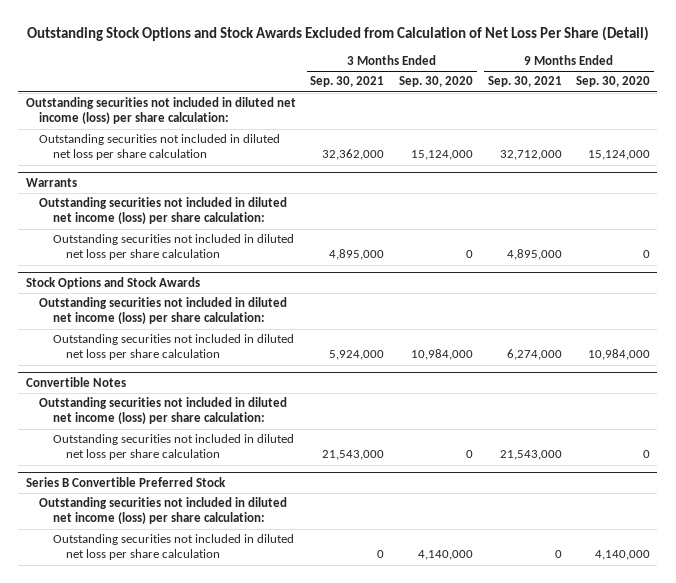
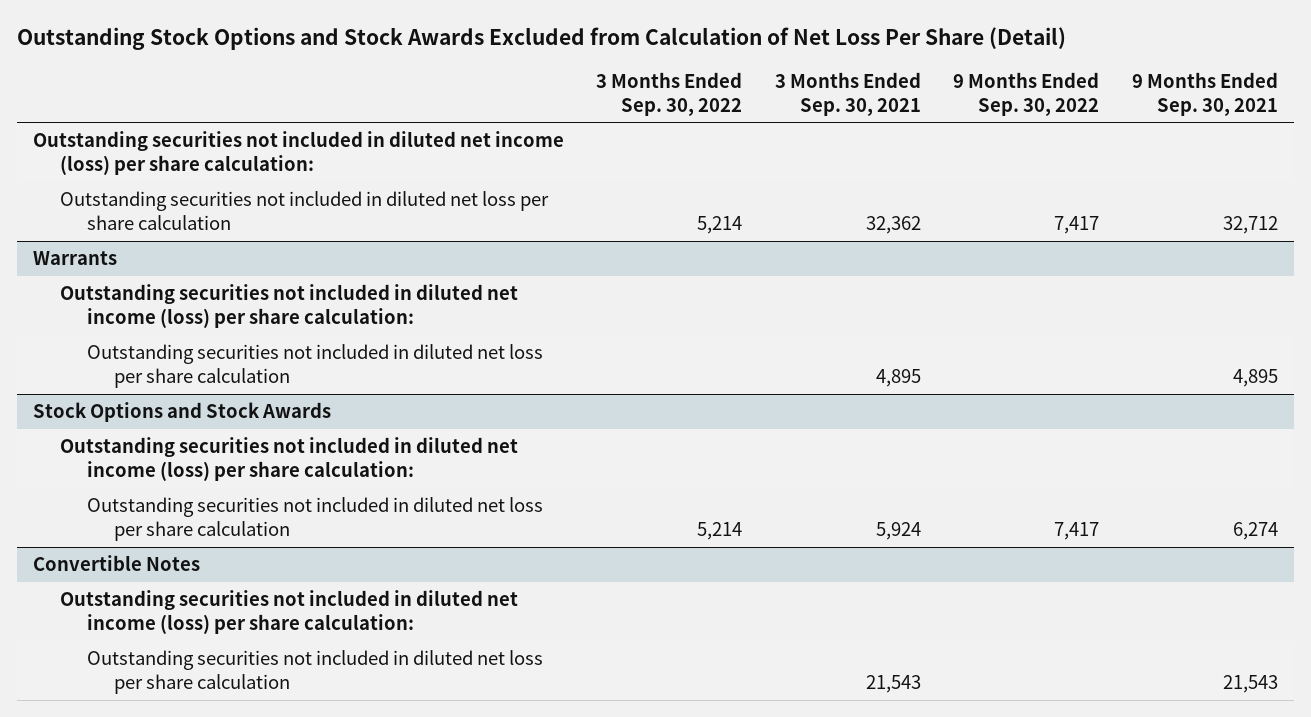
- | 3 Months Ended Sep. 30, 2021 | 3 Months Ended Sep. 30, 2020 | 9 Months Ended Sep. 30, 2021 | 9 Months Ended Sep. 30, 2020
+ | 3 Months Ended Sep. 30, 2022 | 3 Months Ended Sep. 30, 2021 | 9 Months Ended Sep. 30, 2022 | 9 Months Ended Sep. 30, 2021
- Outstanding securities not included in diluted net loss per share calculation | 32,362,000 | 15,124,000 | 32,712,000 | 15,124,000
+ Outstanding securities not included in diluted net loss per share calculation | 5,214 | 32,362 | 7,417 | 32,712
@ Warrants
- Outstanding securities not included in diluted net loss per share calculation | 4,895,000 | 0 | 4,895,000 | 0
+ Outstanding securities not included in diluted net loss per share calculation | | 4,895 | | 4,895
@ Stock Options and Stock Awards
- Outstanding securities not included in diluted net loss per share calculation | 5,924,000 | 10,984,000 | 6,274,000 | 10,984,000
+ Outstanding securities not included in diluted net loss per share calculation | 5,214 | 5,924 | 7,417 | 6,274
@ Convertible Notes
- Outstanding securities not included in diluted net loss per share calculation | 21,543,000 | 0 | 21,543,000 | 0
- Series B Convertible Preferred Stock
- Outstanding securities not included in diluted net income (loss) per share calculation:
- Outstanding securities not included in diluted net loss per share calculation | 0 | 4,140,000 | 0 | 4,140,000
@ Convertible Notes
+ Outstanding securities not included in diluted net loss per share calculation | | 21,543 | | 21,543

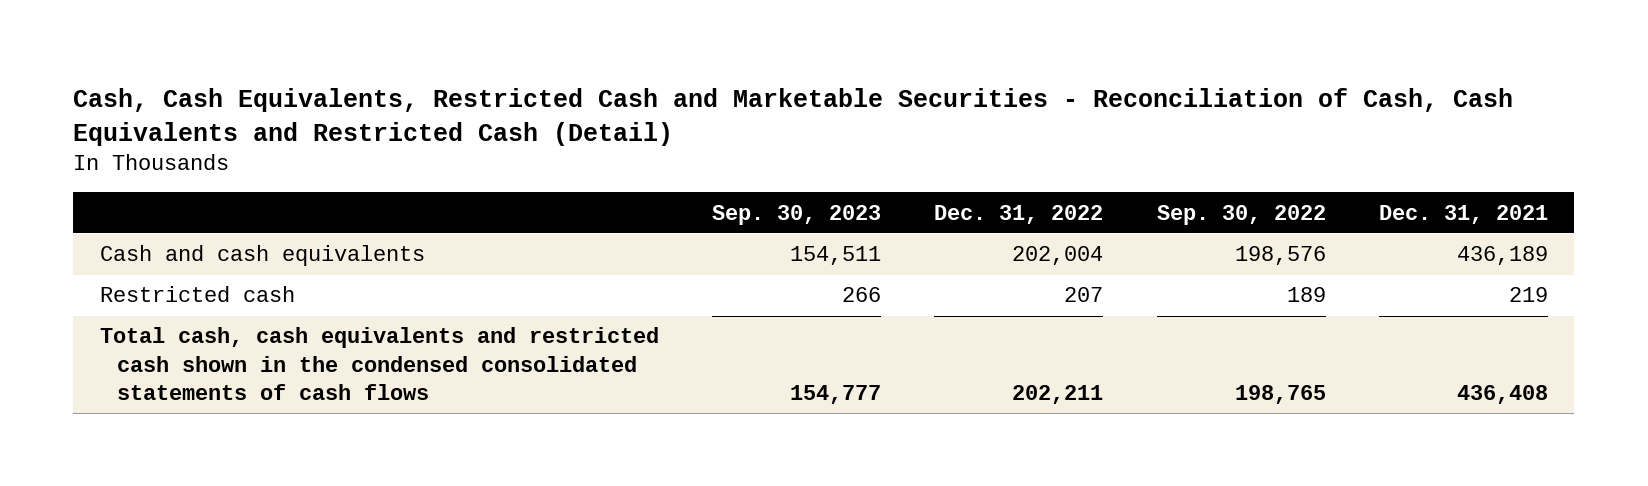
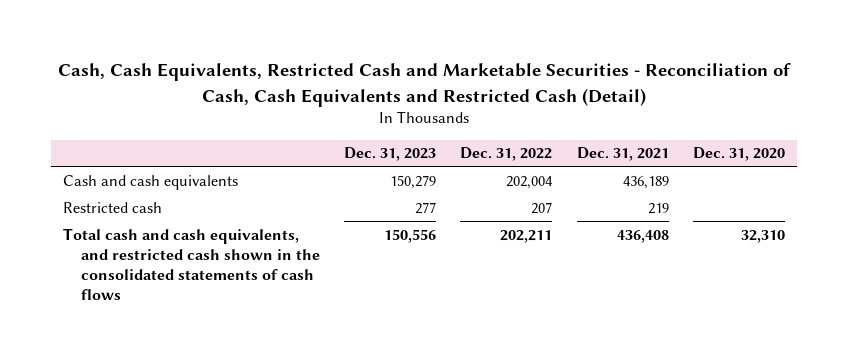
- | Sep. 30, 2023 | Dec. 31, 2022 | Sep. 30, 2022 | Dec. 31, 2021
+ | Dec. 31, 2023 | Dec. 31, 2022 | Dec. 31, 2021 | Dec. 31, 2020
- Total cash, cash equivalents and restricted cash shown in the condensed consolidated statements of cash flows | 154,777 | 202,211 | 198,765 | 436,408
+ Total cash and cash equivalents, and restricted cash shown in the consolidated statements of cash flows | 150,556 | 202,211 | 436,408 | 32,310

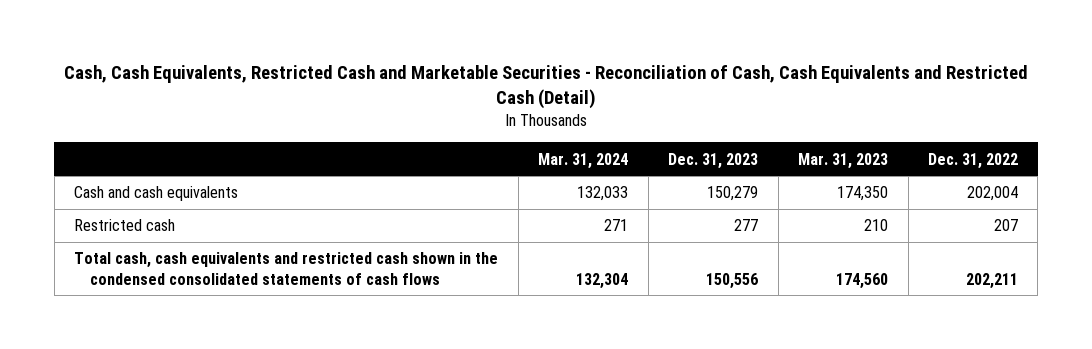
- | Dec. 31, 2023 | Dec. 31, 2022 | Dec. 31, 2021 | Dec. 31, 2020
+ | Mar. 31, 2024 | Dec. 31, 2023 | Mar. 31, 2023 | Dec. 31, 2022
- Total cash and cash equivalents, and restricted cash shown in the consolidated statements of cash flows | 150,556 | 202,211 | 436,408 | 32,310
+ Total cash, cash equivalents and restricted cash shown in the condensed consolidated statements of cash flows | 132,304 | 150,556 | 174,560 | 202,211

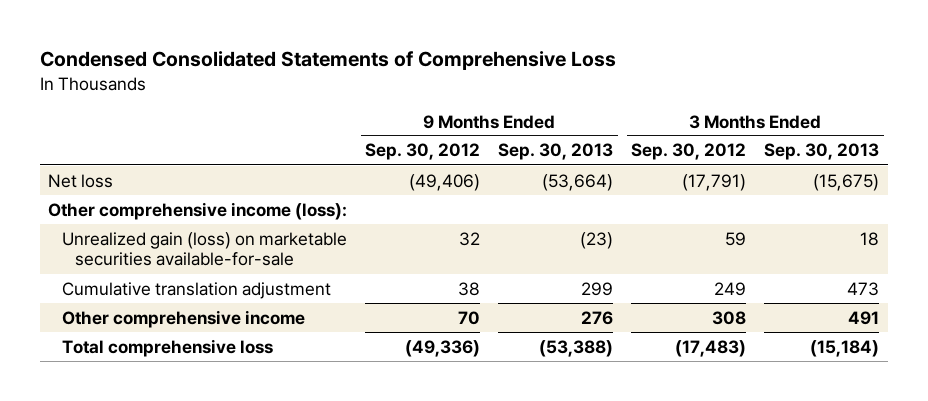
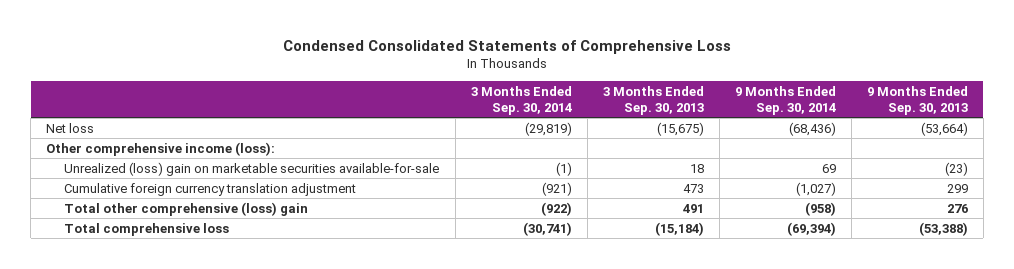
- | 9 Months Ended Sep. 30, 2012 | 9 Months Ended Sep. 30, 2013 | 3 Months Ended Sep. 30, 2012 | 3 Months Ended Sep. 30, 2013
+ | 3 Months Ended Sep. 30, 2014 | 3 Months Ended Sep. 30, 2013 | 9 Months Ended Sep. 30, 2014 | 9 Months Ended Sep. 30, 2013
- Unrealized gain (loss) on marketable securities available-for-sale | 32 | (23) | 59 | 18
- Cumulative translation adjustment | 38 | 299 | 249 | 473
- Other comprehensive income | 70 | 276 | 308 | 491
+ Unrealized (loss) gain on marketable securities available-for-sale | (1) | 18 | 69 | (23)
+ Cumulative foreign currency translation adjustment | (921) | 473 | (1,027) | 299
+ Total other comprehensive (loss) gain | (922) | 491 | (958) | 276

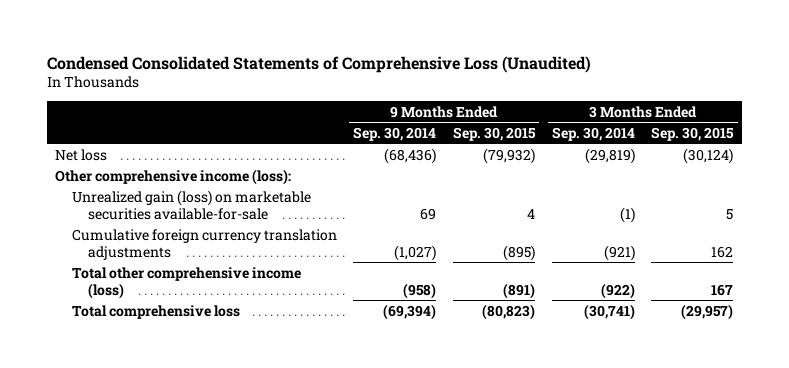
- Condensed Consolidated Statements of Comprehensive Loss
+ Condensed Consolidated Statements of Comprehensive Loss (Unaudited)
- | 3 Months Ended Sep. 30, 2014 | 3 Months Ended Sep. 30, 2013 | 9 Months Ended Sep. 30, 2014 | 9 Months Ended Sep. 30, 2013
+ | 9 Months Ended Sep. 30, 2014 | 9 Months Ended Sep. 30, 2015 | 3 Months Ended Sep. 30, 2014 | 3 Months Ended Sep. 30, 2015
- Unrealized (loss) gain on marketable securities available-for-sale | (1) | 18 | 69 | (23)
- Cumulative foreign currency translation adjustment | (921) | 473 | (1,027) | 299
- Total other comprehensive (loss) gain | (922) | 491 | (958) | 276
+ Unrealized gain (loss) on marketable securities available-for-sale | 69 | 4 | (1) | 5
+ Cumulative foreign currency translation adjustments | (1,027) | (895) | (921) | 162
+ Total other comprehensive income (loss) | (958) | (891) | (922) | 167

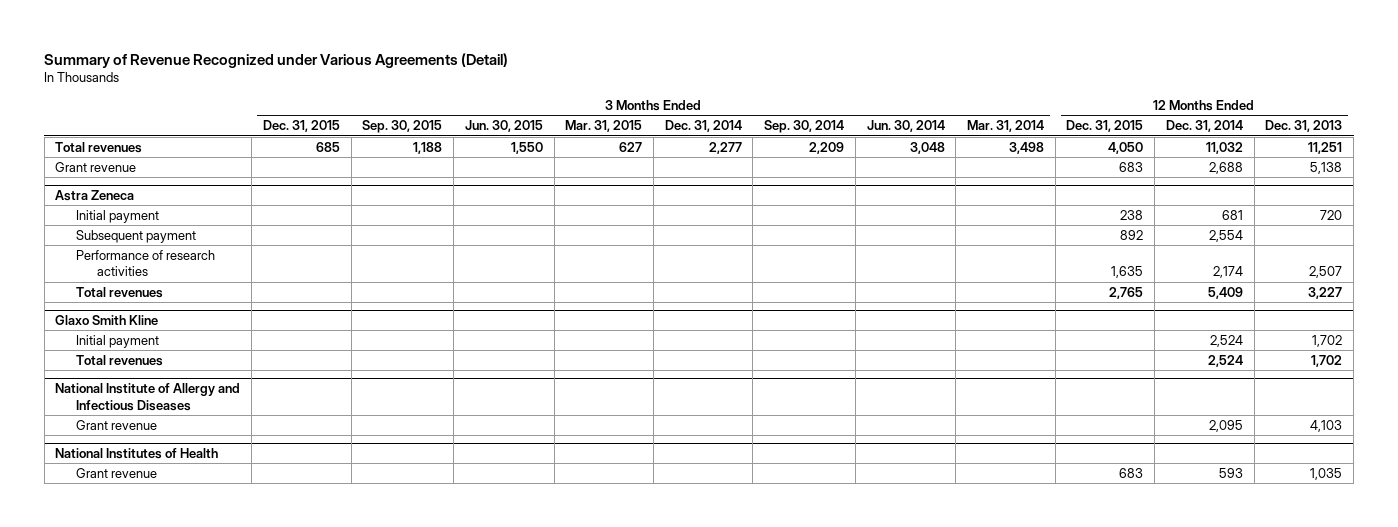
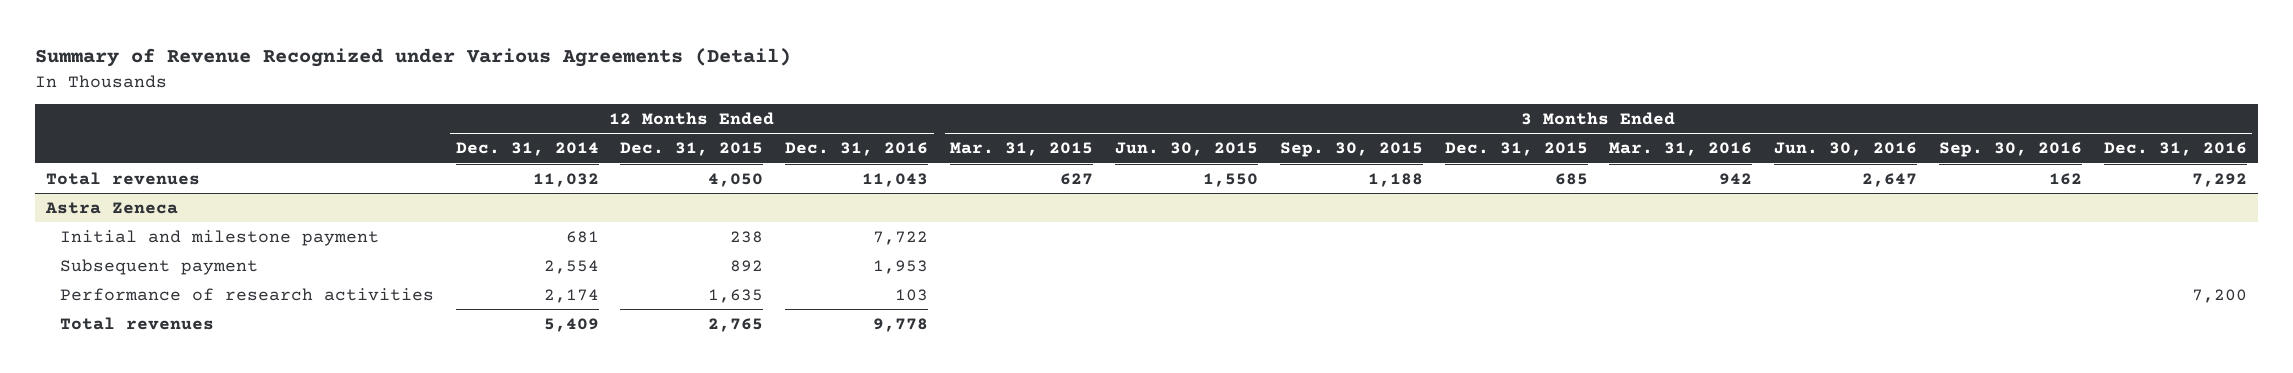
- | 3 Months Ended Dec. 31, 2015 | 3 Months Ended Sep. 30, 2015 | 3 Months Ended Jun. 30, 2015 | 3 Months Ended Mar. 31, 2015 | 3 Months Ended Dec. 31, 2014 | 3 Months Ended Sep. 30, 2014 | 3 Months Ended Jun. 30, 2014 | 3 Months Ended Mar. 31, 2014 | 12 Months Ended Dec. 31, 2015 | 12 Months Ended Dec. 31, 2014 | 12 Months Ended Dec. 31, 2013
+ | 12 Months Ended Dec. 31, 2014 | 12 Months Ended Dec. 31, 2015 | 12 Months Ended Dec. 31, 2016 | 3 Months Ended Mar. 31, 2015 | 3 Months Ended Jun. 30, 2015 | 3 Months Ended Sep. 30, 2015 | 3 Months Ended Dec. 31, 2015 | 3 Months Ended Mar. 31, 2016 | 3 Months Ended Jun. 30, 2016 | 3 Months Ended Sep. 30, 2016 | 3 Months Ended Dec. 31, 2016
- Grant revenue | | | | | | | | | 683 | 2,688 | 5,138
@ Astra Zeneca
- Initial payment | | | | | | | | | 238 | 681 | 720
+ Initial and milestone payment | 681 | 238 | 7,722 | | | | | | | |
- Glaxo Smith Kline
- Initial payment | | | | | | | | | | 2,524 | 1,702
- Total revenues | | | | | | | | | | 2,524 | 1,702
- National Institute of Allergy and Infectious Diseases
- Grant revenue | | | | | | | | | | 2,095 | 4,103
- National Institutes of Health
- Grant revenue | | | | | | | | | 683 | 593 | 1,035

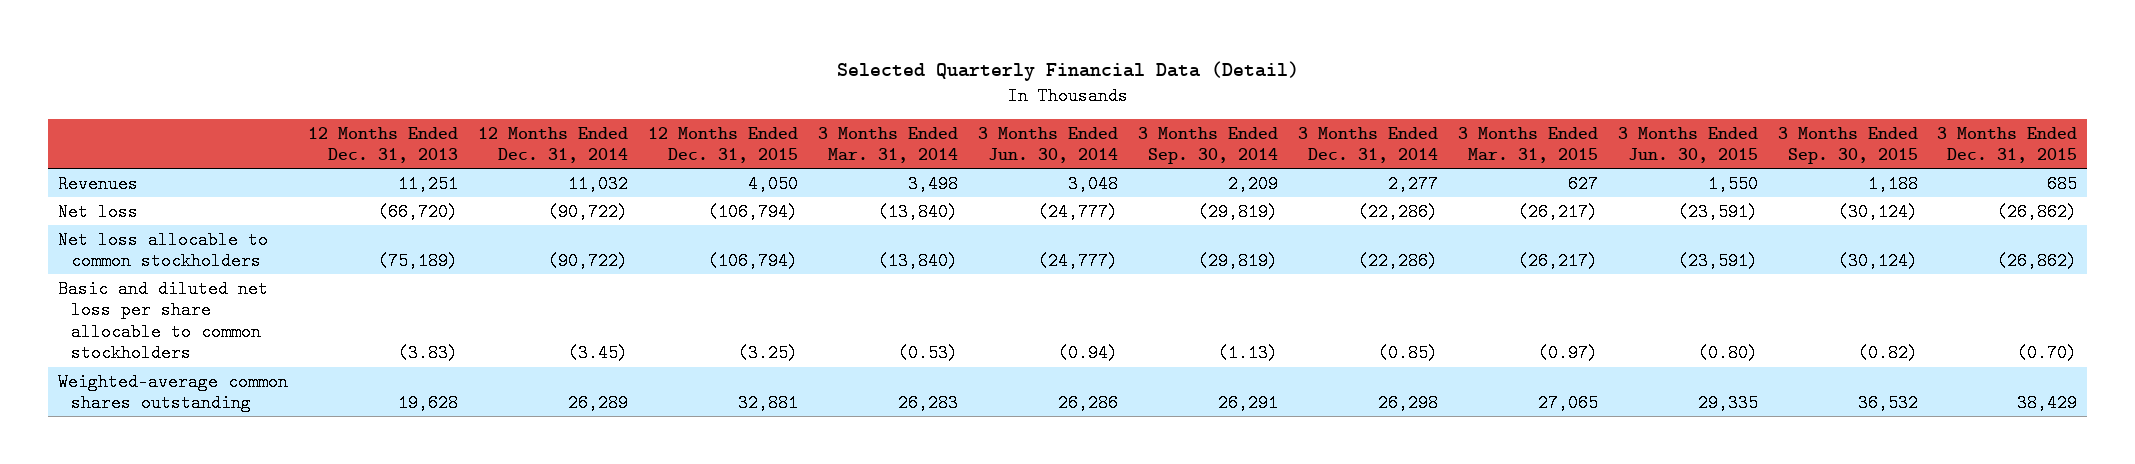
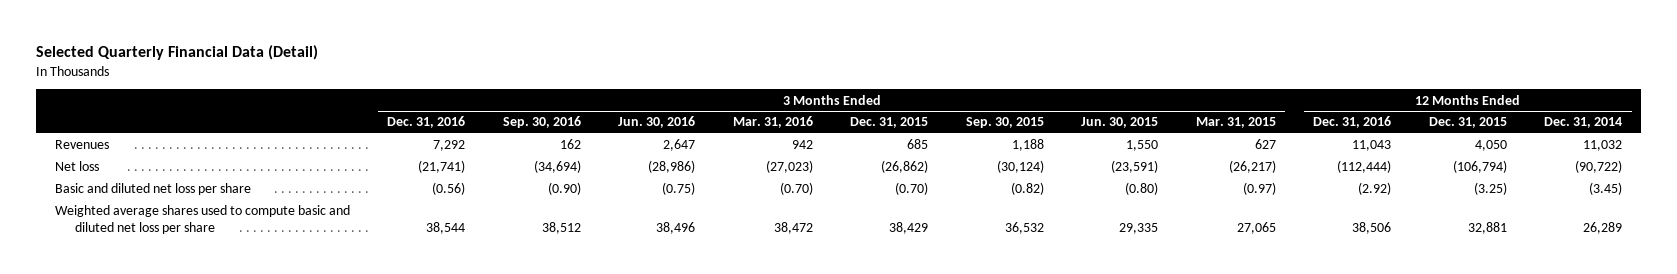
- | 12 Months Ended Dec. 31, 2013 | 12 Months Ended Dec. 31, 2014 | 12 Months Ended Dec. 31, 2015 | 3 Months Ended Mar. 31, 2014 | 3 Months Ended Jun. 30, 2014 | 3 Months Ended Sep. 30, 2014 | 3 Months Ended Dec. 31, 2014 | 3 Months Ended Mar. 31, 2015 | 3 Months Ended Jun. 30, 2015 | 3 Months Ended Sep. 30, 2015 | 3 Months Ended Dec. 31, 2015
+ | 3 Months Ended Dec. 31, 2016 | 3 Months Ended Sep. 30, 2016 | 3 Months Ended Jun. 30, 2016 | 3 Months Ended Mar. 31, 2016 | 3 Months Ended Dec. 31, 2015 | 3 Months Ended Sep. 30, 2015 | 3 Months Ended Jun. 30, 2015 | 3 Months Ended Mar. 31, 2015 | 12 Months Ended Dec. 31, 2016 | 12 Months Ended Dec. 31, 2015 | 12 Months Ended Dec. 31, 2014
- Net loss allocable to common stockholders | (75,189) | (90,722) | (106,794) | (13,840) | (24,777) | (29,819) | (22,286) | (26,217) | (23,591) | (30,124) | (26,862)
- Basic and diluted net loss per share allocable to common stockholders | (3.83) | (3.45) | (3.25) | (0.53) | (0.94) | (1.13) | (0.85) | (0.97) | (0.80) | (0.82) | (0.70)
- Weighted-average common shares outstanding | 19,628 | 26,289 | 32,881 | 26,283 | 26,286 | 26,291 | 26,298 | 27,065 | 29,335 | 36,532 | 38,429
+ Basic and diluted net loss per share | (0.56) | (0.90) | (0.75) | (0.70) | (0.70) | (0.82) | (0.80) | (0.97) | (2.92) | (3.25) | (3.45)
+ Weighted average shares used to compute basic and diluted net loss per share | 38,544 | 38,512 | 38,496 | 38,472 | 38,429 | 36,532 | 29,335 | 27,065 | 38,506 | 32,881 | 26,289

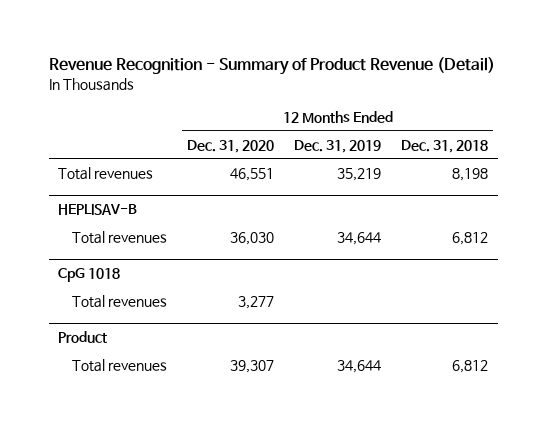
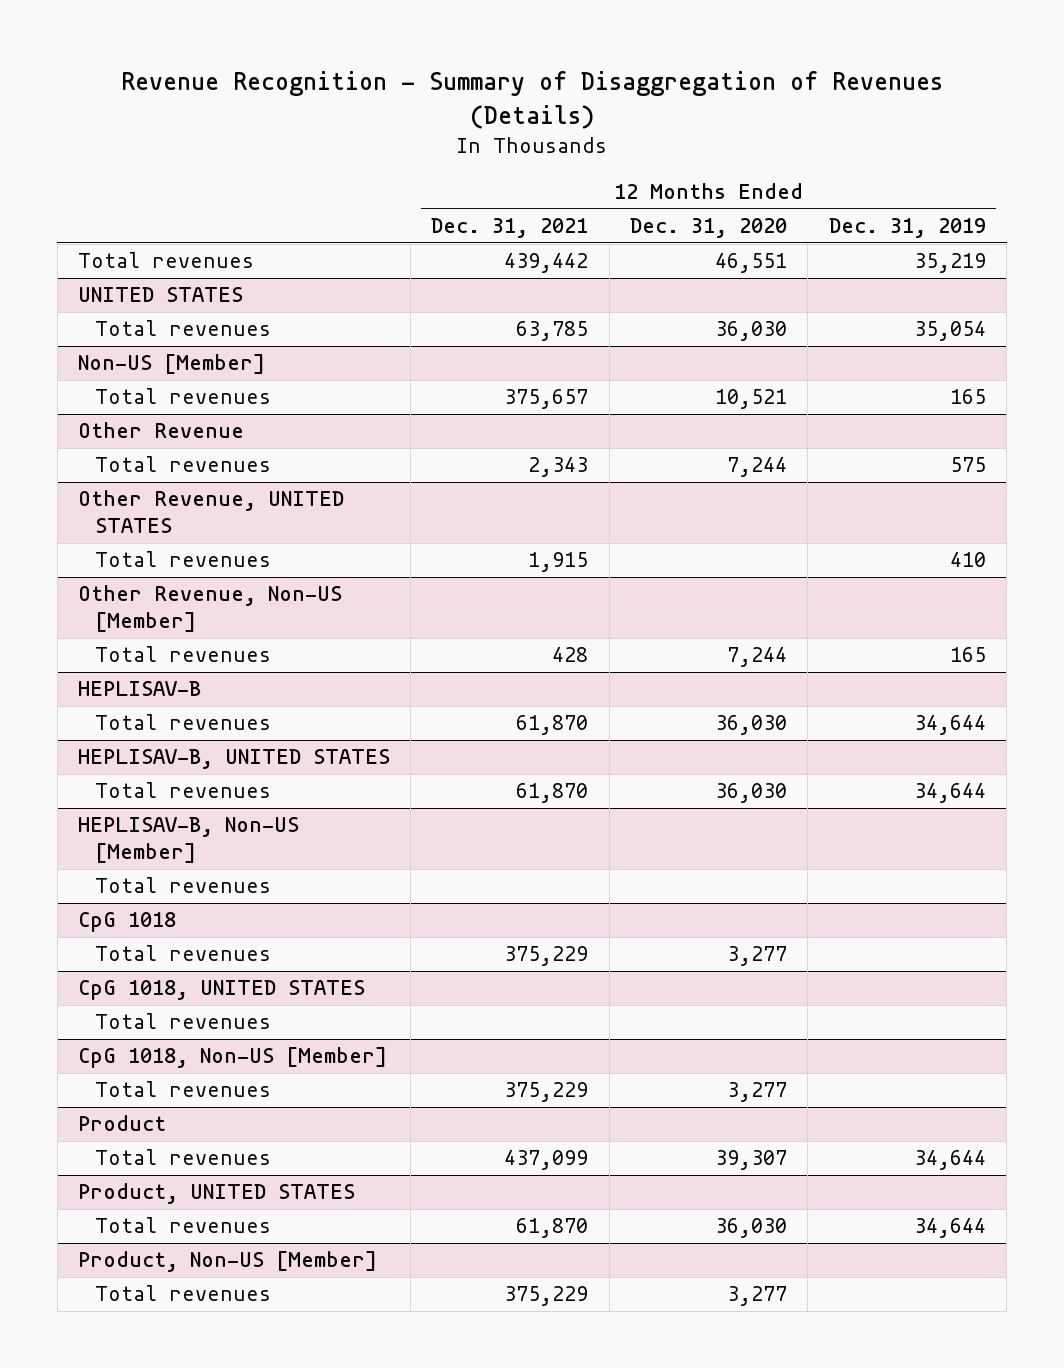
- Revenue Recognition - Summary of Product Revenue (Detail)
+ Revenue Recognition - Summary of Disaggregation of Revenues (Details)
- | 12 Months Ended Dec. 31, 2020 | 12 Months Ended Dec. 31, 2019 | 12 Months Ended Dec. 31, 2018
+ | 12 Months Ended Dec. 31, 2021 | 12 Months Ended Dec. 31, 2020 | 12 Months Ended Dec. 31, 2019
+ UNITED STATES
+ Total revenues | 63,785 | 36,030 | 35,054
+ Non-US [Member]
+ Total revenues | 375,657 | 10,521 | 165
+ Other Revenue
+ Total revenues | 2,343 | 7,244 | 575
+ Other Revenue, UNITED STATES
+ Total revenues | 1,915 | | 410
+ Other Revenue, Non-US [Member]
+ Total revenues | 428 | 7,244 | 165
+ HEPLISAV-B, UNITED STATES
+ Total revenues | 61,870 | 36,030 | 34,644
+ HEPLISAV-B, Non-US [Member]
+ Total revenues
+ CpG 1018, UNITED STATES
+ Total revenues
+ CpG 1018, Non-US [Member]
+ Total revenues | 375,229 | 3,277 |
+ Product, UNITED STATES
+ Total revenues | 61,870 | 36,030 | 34,644
+ Product, Non-US [Member]
+ Total revenues | 375,229 | 3,277 |

